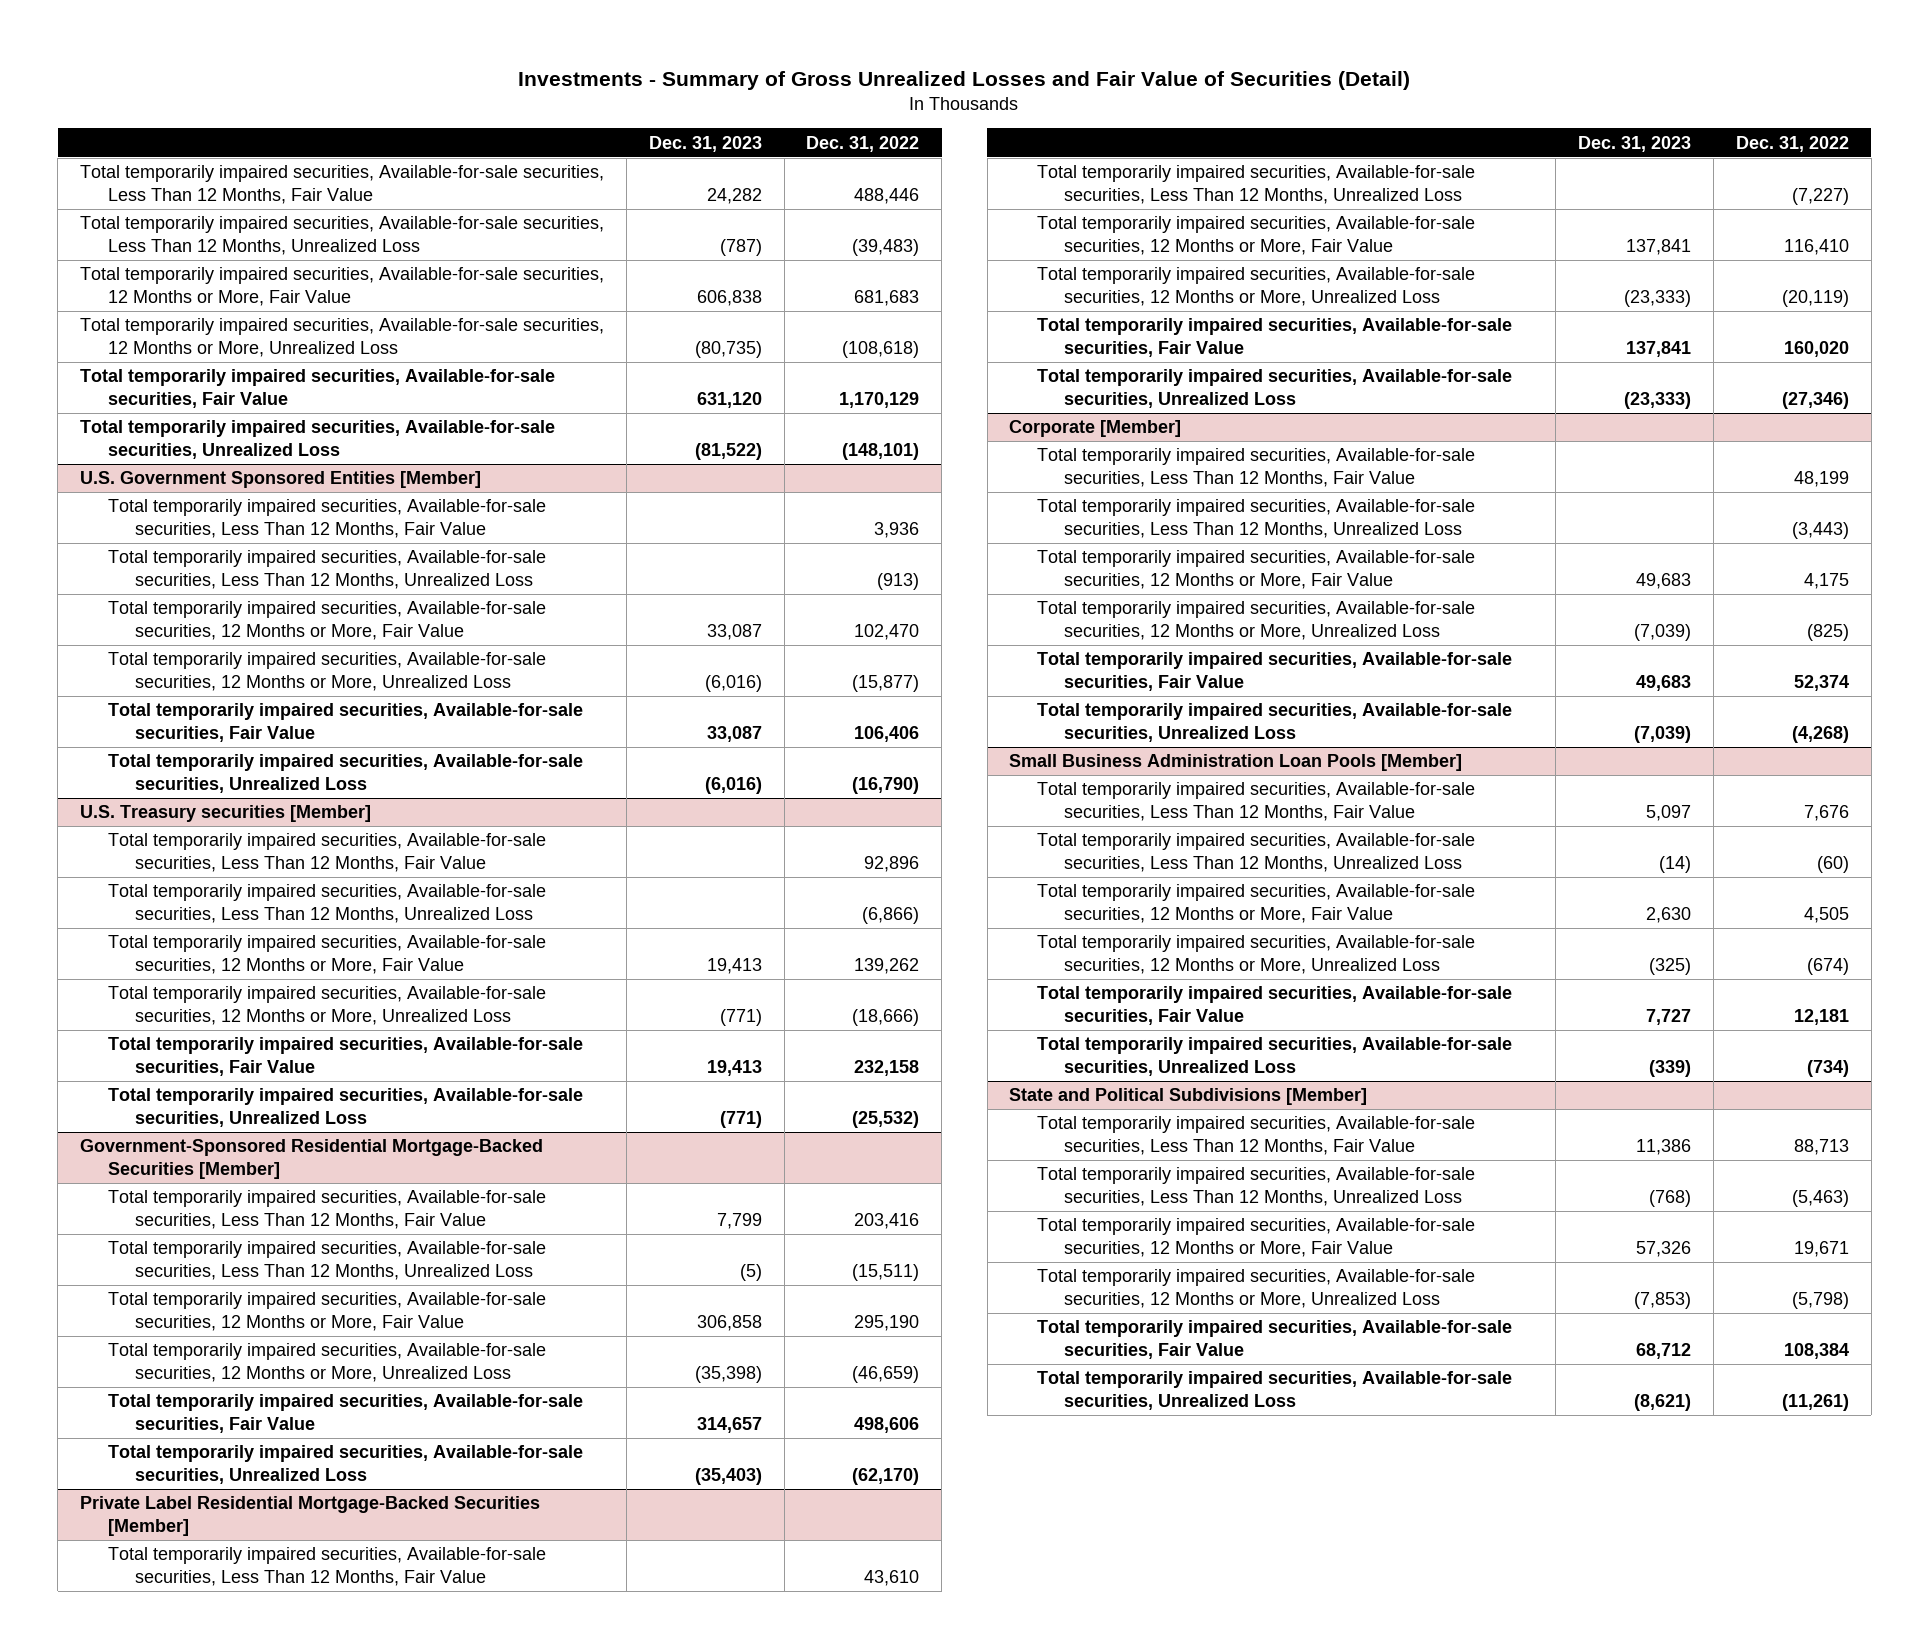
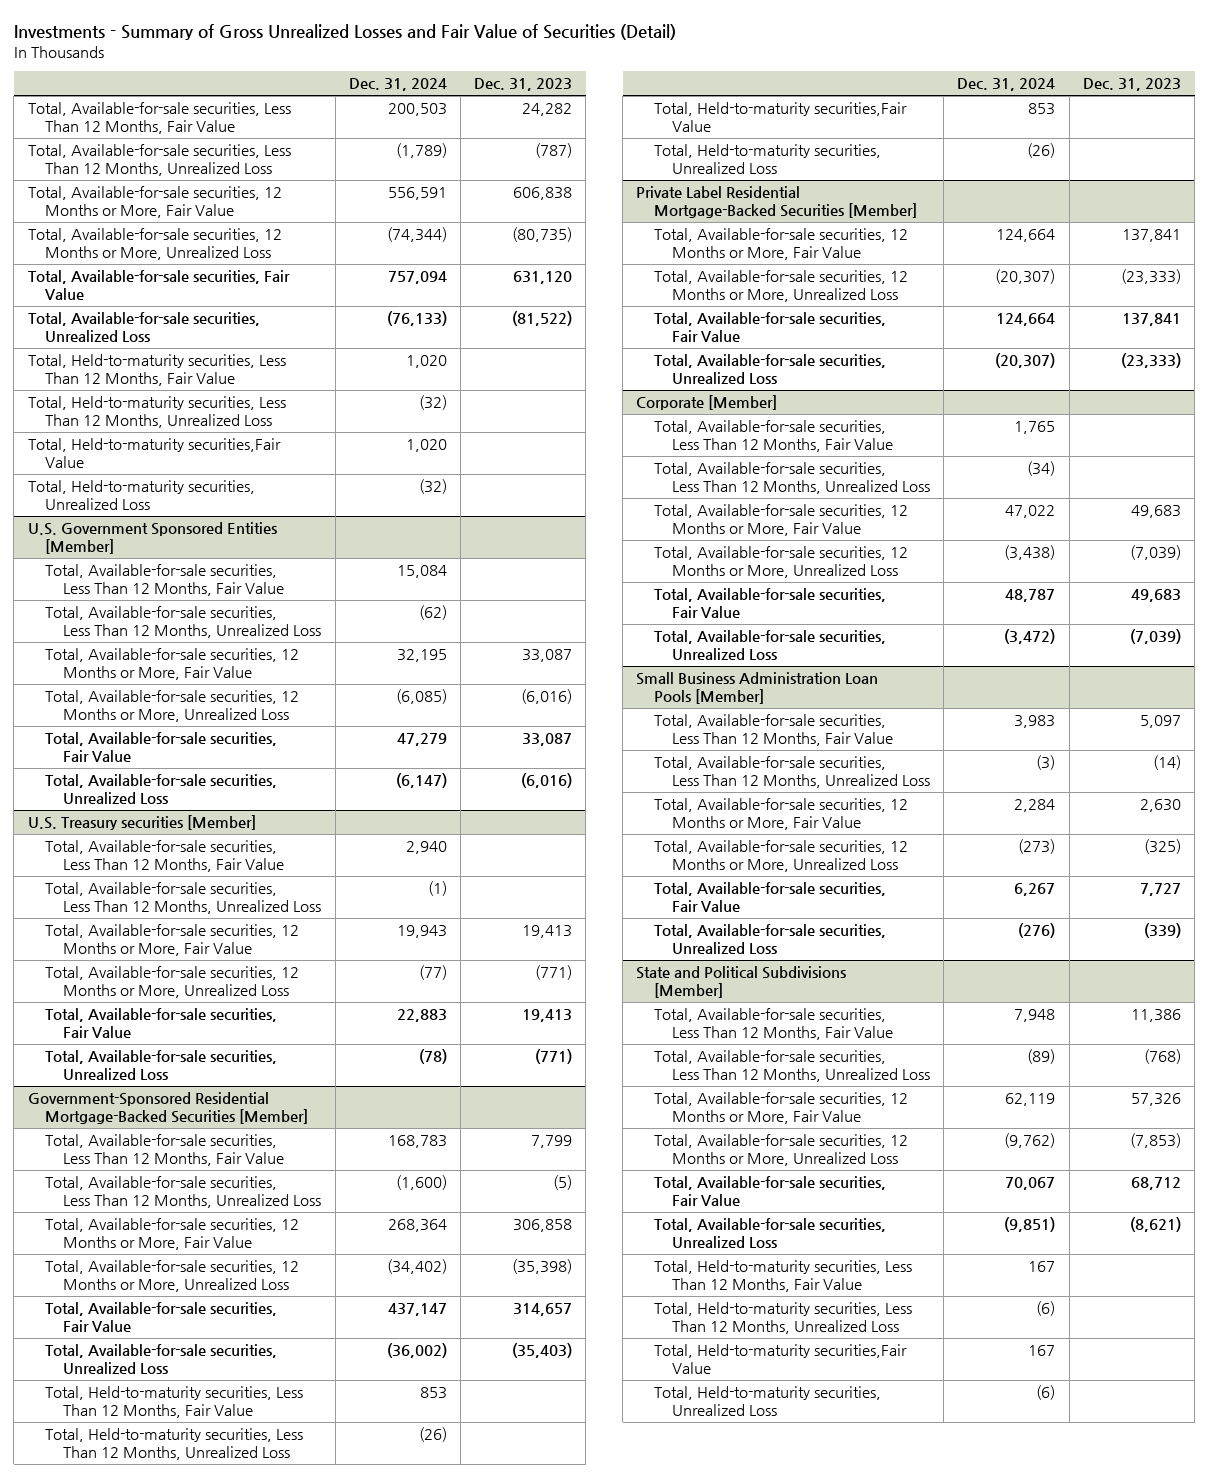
- | Dec. 31, 2023 | Dec. 31, 2022
+ | Dec. 31, 2024 | Dec. 31, 2023
- Total temporarily impaired securities, Available-for-sale securities, Less Than 12 Months, Fair Value | 24,282 | 488,446
- Total temporarily impaired securities, Available-for-sale securities, Less Than 12 Months, Unrealized Loss | (787) | (39,483)
- Total temporarily impaired securities, Available-for-sale securities, 12 Months or More, Fair Value | 606,838 | 681,683
- Total temporarily impaired securities, Available-for-sale securities, 12 Months or More, Unrealized Loss | (80,735) | (108,618)
- Total temporarily impaired securities, Available-for-sale securities, Fair Value | 631,120 | 1,170,129
- Total temporarily impaired securities, Available-for-sale securities, Unrealized Loss | (81,522) | (148,101)
+ Total, Available-for-sale securities, Less Than 12 Months, Fair Value | 200,503 | 24,282
+ Total, Available-for-sale securities, Less Than 12 Months, Unrealized Loss | (1,789) | (787)
+ Total, Available-for-sale securities, 12 Months or More, Fair Value | 556,591 | 606,838
+ Total, Available-for-sale securities, 12 Months or More, Unrealized Loss | (74,344) | (80,735)
+ Total, Available-for-sale securities, Fair Value | 757,094 | 631,120
+ Total, Available-for-sale securities, Unrealized Loss | (76,133) | (81,522)
+ Total, Held-to-maturity securities, Less Than 12 Months, Fair Value | 1,020 |
+ Total, Held-to-maturity securities, Less Than 12 Months, Unrealized Loss | (32) |
+ Total, Held-to-maturity securities,Fair Value | 1,020 |
+ Total, Held-to-maturity securities, Unrealized Loss | (32) |
@ U.S. Government Sponsored Entities [Member]
- Total temporarily impaired securities, Available-for-sale securities, Less Than 12 Months, Fair Value | | 3,936
- Total temporarily impaired securities, Available-for-sale securities, Less Than 12 Months, Unrealized Loss | | (913)
- Total temporarily impaired securities, Available-for-sale securities, 12 Months or More, Fair Value | 33,087 | 102,470
- Total temporarily impaired securities, Available-for-sale securities, 12 Months or More, Unrealized Loss | (6,016) | (15,877)
- Total temporarily impaired securities, Available-for-sale securities, Fair Value | 33,087 | 106,406
- Total temporarily impaired securities, Available-for-sale securities, Unrealized Loss | (6,016) | (16,790)
+ Total, Available-for-sale securities, Less Than 12 Months, Fair Value | 15,084 |
+ Total, Available-for-sale securities, Less Than 12 Months, Unrealized Loss | (62) |
+ Total, Available-for-sale securities, 12 Months or More, Fair Value | 32,195 | 33,087
+ Total, Available-for-sale securities, 12 Months or More, Unrealized Loss | (6,085) | (6,016)
+ Total, Available-for-sale securities, Fair Value | 47,279 | 33,087
+ Total, Available-for-sale securities, Unrealized Loss | (6,147) | (6,016)
@ U.S. Treasury securities [Member]
- Total temporarily impaired securities, Available-for-sale securities, Less Than 12 Months, Fair Value | | 92,896
- Total temporarily impaired securities, Available-for-sale securities, Less Than 12 Months, Unrealized Loss | | (6,866)
- Total temporarily impaired securities, Available-for-sale securities, 12 Months or More, Fair Value | 19,413 | 139,262
- Total temporarily impaired securities, Available-for-sale securities, 12 Months or More, Unrealized Loss | (771) | (18,666)
- Total temporarily impaired securities, Available-for-sale securities, Fair Value | 19,413 | 232,158
- Total temporarily impaired securities, Available-for-sale securities, Unrealized Loss | (771) | (25,532)
+ Total, Available-for-sale securities, Less Than 12 Months, Fair Value | 2,940 |
+ Total, Available-for-sale securities, Less Than 12 Months, Unrealized Loss | (1) |
+ Total, Available-for-sale securities, 12 Months or More, Fair Value | 19,943 | 19,413
+ Total, Available-for-sale securities, 12 Months or More, Unrealized Loss | (77) | (771)
+ Total, Available-for-sale securities, Fair Value | 22,883 | 19,413
+ Total, Available-for-sale securities, Unrealized Loss | (78) | (771)
@ Government-Sponsored Residential Mortgage-Backed Securities [Member]
- Total temporarily impaired securities, Available-for-sale securities, Less Than 12 Months, Fair Value | 7,799 | 203,416
- Total temporarily impaired securities, Available-for-sale securities, Less Than 12 Months, Unrealized Loss | (5) | (15,511)
- Total temporarily impaired securities, Available-for-sale securities, 12 Months or More, Fair Value | 306,858 | 295,190
- Total temporarily impaired securities, Available-for-sale securities, 12 Months or More, Unrealized Loss | (35,398) | (46,659)
- Total temporarily impaired securities, Available-for-sale securities, Fair Value | 314,657 | 498,606
- Total temporarily impaired securities, Available-for-sale securities, Unrealized Loss | (35,403) | (62,170)
+ Total, Available-for-sale securities, Less Than 12 Months, Fair Value | 168,783 | 7,799
+ Total, Available-for-sale securities, Less Than 12 Months, Unrealized Loss | (1,600) | (5)
+ Total, Available-for-sale securities, 12 Months or More, Fair Value | 268,364 | 306,858
+ Total, Available-for-sale securities, 12 Months or More, Unrealized Loss | (34,402) | (35,398)
+ Total, Available-for-sale securities, Fair Value | 437,147 | 314,657
+ Total, Available-for-sale securities, Unrealized Loss | (36,002) | (35,403)
+ Total, Held-to-maturity securities, Less Than 12 Months, Fair Value | 853 |
+ Total, Held-to-maturity securities, Less Than 12 Months, Unrealized Loss | (26) |
+ Total, Held-to-maturity securities,Fair Value | 853 |
+ Total, Held-to-maturity securities, Unrealized Loss | (26) |
@ Private Label Residential Mortgage-Backed Securities [Member]
- Total temporarily impaired securities, Available-for-sale securities, Less Than 12 Months, Fair Value | | 43,610
- Total temporarily impaired securities, Available-for-sale securities, Less Than 12 Months, Unrealized Loss | | (7,227)
- Total temporarily impaired securities, Available-for-sale securities, 12 Months or More, Fair Value | 137,841 | 116,410
- Total temporarily impaired securities, Available-for-sale securities, 12 Months or More, Unrealized Loss | (23,333) | (20,119)
- Total temporarily impaired securities, Available-for-sale securities, Fair Value | 137,841 | 160,020
- Total temporarily impaired securities, Available-for-sale securities, Unrealized Loss | (23,333) | (27,346)
+ Total, Available-for-sale securities, 12 Months or More, Fair Value | 124,664 | 137,841
+ Total, Available-for-sale securities, 12 Months or More, Unrealized Loss | (20,307) | (23,333)
+ Total, Available-for-sale securities, Fair Value | 124,664 | 137,841
+ Total, Available-for-sale securities, Unrealized Loss | (20,307) | (23,333)
@ Corporate [Member]
- Total temporarily impaired securities, Available-for-sale securities, Less Than 12 Months, Fair Value | | 48,199
- Total temporarily impaired securities, Available-for-sale securities, Less Than 12 Months, Unrealized Loss | | (3,443)
- Total temporarily impaired securities, Available-for-sale securities, 12 Months or More, Fair Value | 49,683 | 4,175
- Total temporarily impaired securities, Available-for-sale securities, 12 Months or More, Unrealized Loss | (7,039) | (825)
- Total temporarily impaired securities, Available-for-sale securities, Fair Value | 49,683 | 52,374
- Total temporarily impaired securities, Available-for-sale securities, Unrealized Loss | (7,039) | (4,268)
+ Total, Available-for-sale securities, Less Than 12 Months, Fair Value | 1,765 |
+ Total, Available-for-sale securities, Less Than 12 Months, Unrealized Loss | (34) |
+ Total, Available-for-sale securities, 12 Months or More, Fair Value | 47,022 | 49,683
+ Total, Available-for-sale securities, 12 Months or More, Unrealized Loss | (3,438) | (7,039)
+ Total, Available-for-sale securities, Fair Value | 48,787 | 49,683
+ Total, Available-for-sale securities, Unrealized Loss | (3,472) | (7,039)
@ Small Business Administration Loan Pools [Member]
- Total temporarily impaired securities, Available-for-sale securities, Less Than 12 Months, Fair Value | 5,097 | 7,676
- Total temporarily impaired securities, Available-for-sale securities, Less Than 12 Months, Unrealized Loss | (14) | (60)
- Total temporarily impaired securities, Available-for-sale securities, 12 Months or More, Fair Value | 2,630 | 4,505
- Total temporarily impaired securities, Available-for-sale securities, 12 Months or More, Unrealized Loss | (325) | (674)
- Total temporarily impaired securities, Available-for-sale securities, Fair Value | 7,727 | 12,181
- Total temporarily impaired securities, Available-for-sale securities, Unrealized Loss | (339) | (734)
+ Total, Available-for-sale securities, Less Than 12 Months, Fair Value | 3,983 | 5,097
+ Total, Available-for-sale securities, Less Than 12 Months, Unrealized Loss | (3) | (14)
+ Total, Available-for-sale securities, 12 Months or More, Fair Value | 2,284 | 2,630
+ Total, Available-for-sale securities, 12 Months or More, Unrealized Loss | (273) | (325)
+ Total, Available-for-sale securities, Fair Value | 6,267 | 7,727
+ Total, Available-for-sale securities, Unrealized Loss | (276) | (339)
@ State and Political Subdivisions [Member]
- Total temporarily impaired securities, Available-for-sale securities, Less Than 12 Months, Fair Value | 11,386 | 88,713
- Total temporarily impaired securities, Available-for-sale securities, Less Than 12 Months, Unrealized Loss | (768) | (5,463)
- Total temporarily impaired securities, Available-for-sale securities, 12 Months or More, Fair Value | 57,326 | 19,671
- Total temporarily impaired securities, Available-for-sale securities, 12 Months or More, Unrealized Loss | (7,853) | (5,798)
- Total temporarily impaired securities, Available-for-sale securities, Fair Value | 68,712 | 108,384
- Total temporarily impaired securities, Available-for-sale securities, Unrealized Loss | (8,621) | (11,261)
+ Total, Available-for-sale securities, Less Than 12 Months, Fair Value | 7,948 | 11,386
+ Total, Available-for-sale securities, Less Than 12 Months, Unrealized Loss | (89) | (768)
+ Total, Available-for-sale securities, 12 Months or More, Fair Value | 62,119 | 57,326
+ Total, Available-for-sale securities, 12 Months or More, Unrealized Loss | (9,762) | (7,853)
+ Total, Available-for-sale securities, Fair Value | 70,067 | 68,712
+ Total, Available-for-sale securities, Unrealized Loss | (9,851) | (8,621)
+ Total, Held-to-maturity securities, Less Than 12 Months, Fair Value | 167 |
+ Total, Held-to-maturity securities, Less Than 12 Months, Unrealized Loss | (6) |
+ Total, Held-to-maturity securities,Fair Value | 167 |
+ Total, Held-to-maturity securities, Unrealized Loss | (6) |

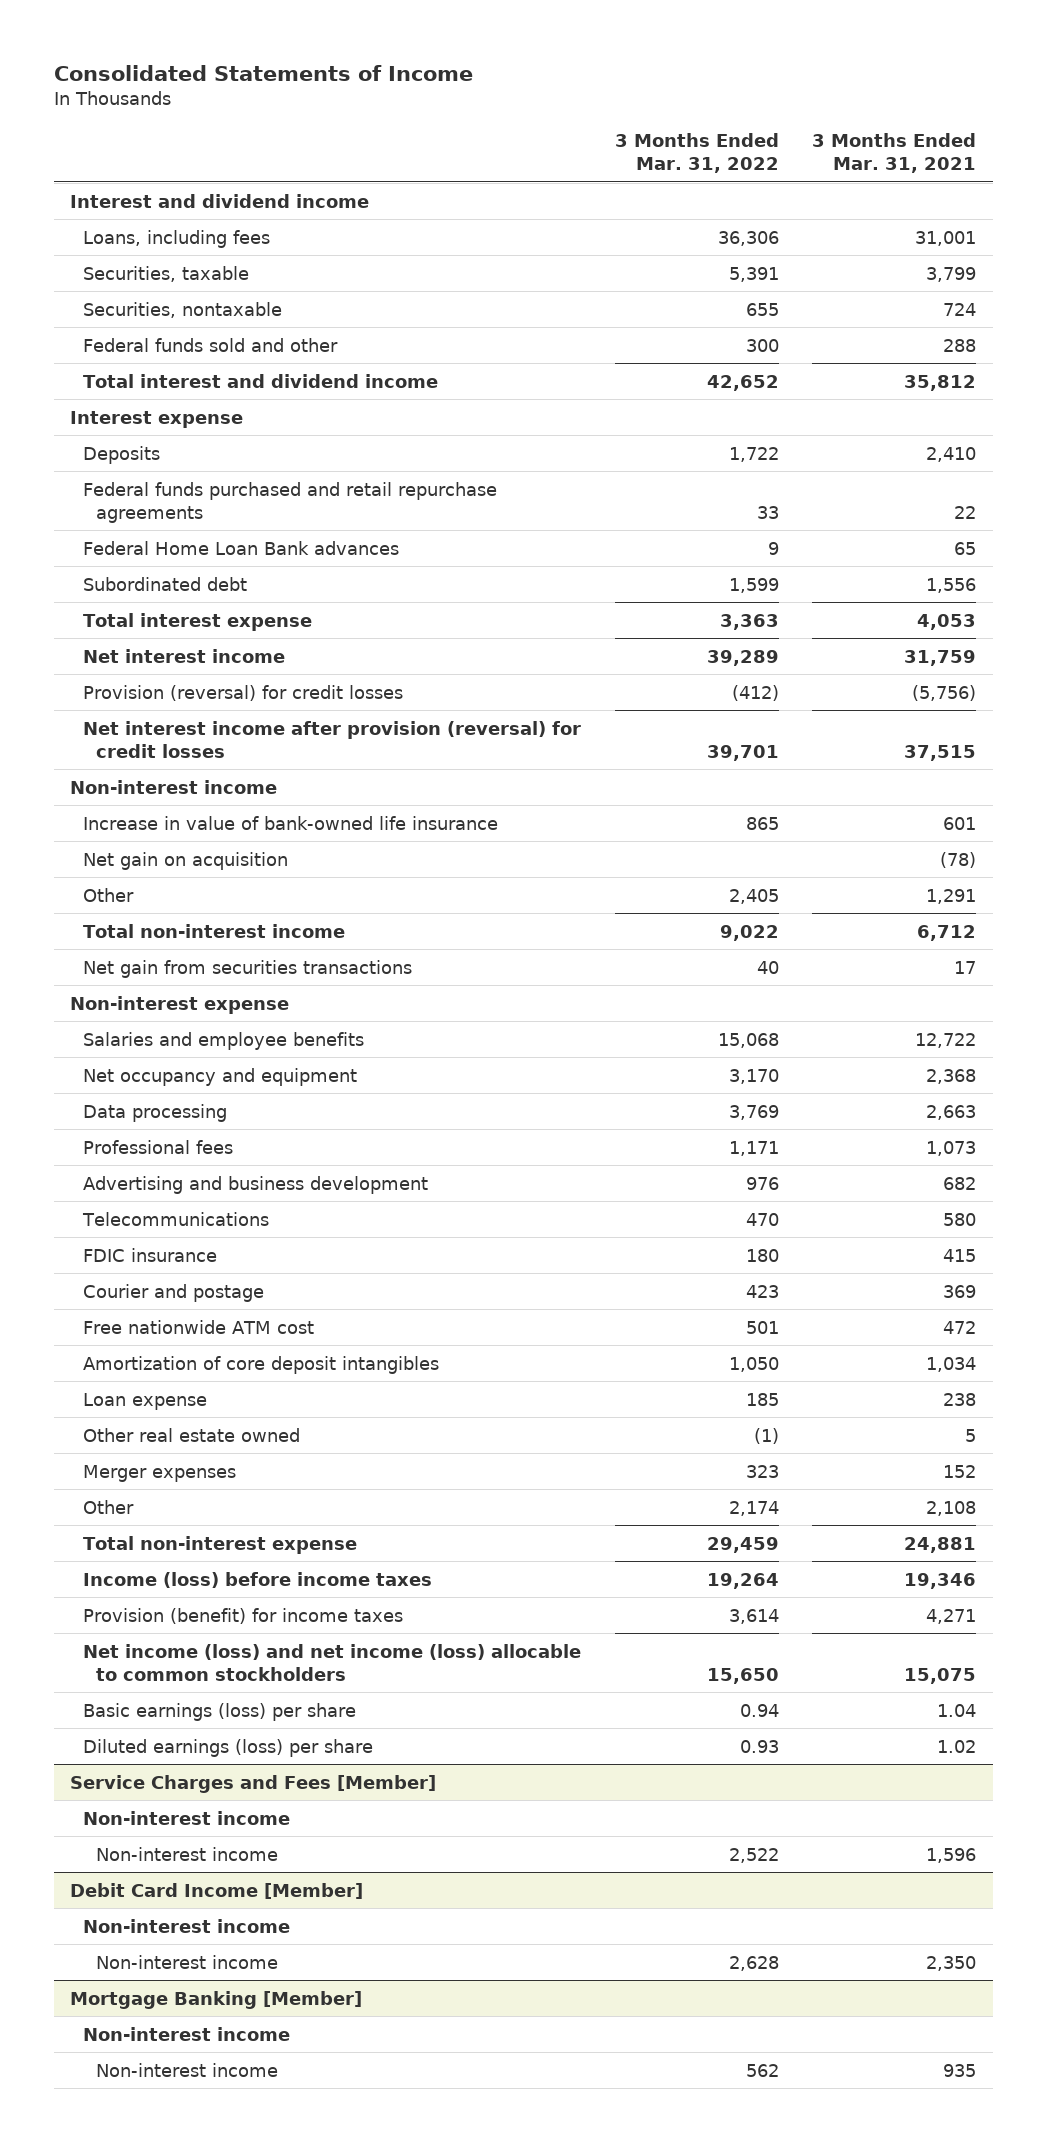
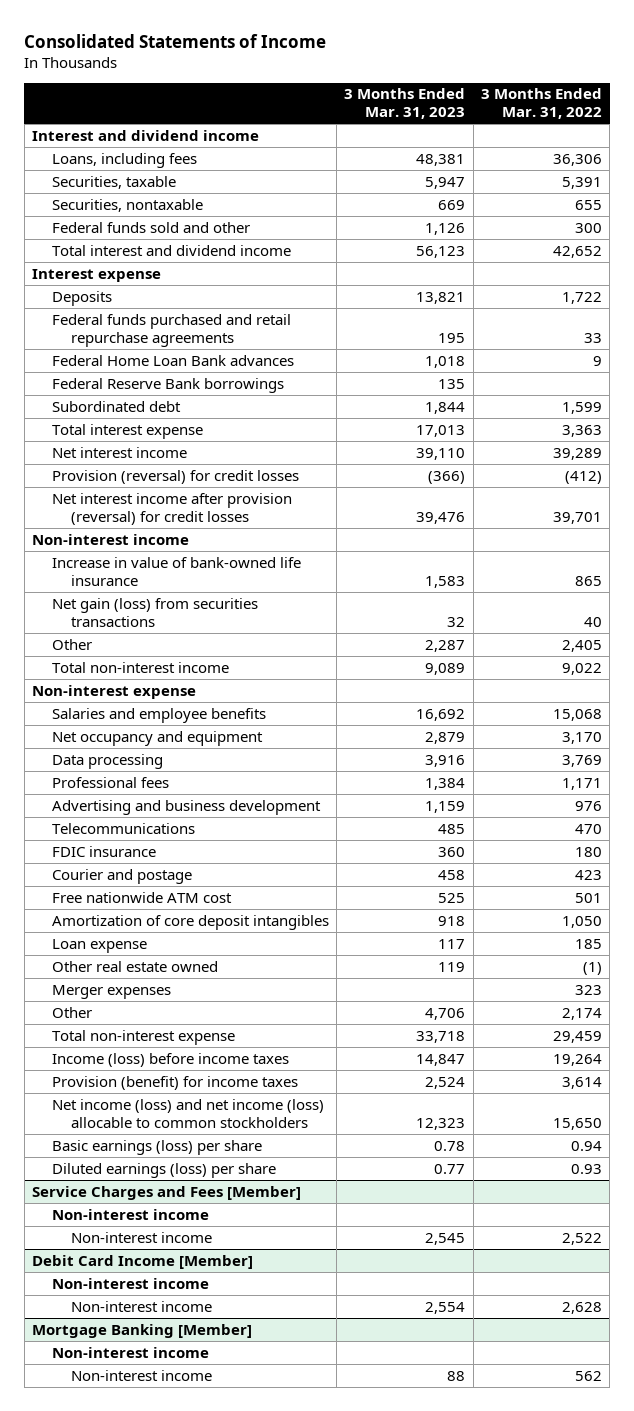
- | 3 Months Ended Mar. 31, 2022 | 3 Months Ended Mar. 31, 2021
+ | 3 Months Ended Mar. 31, 2023 | 3 Months Ended Mar. 31, 2022
+ Federal Reserve Bank borrowings | 135 |
- Net gain on acquisition | | (78)
+ Net gain (loss) from securities transactions | 32 | 40
- Net gain from securities transactions | 40 | 17

